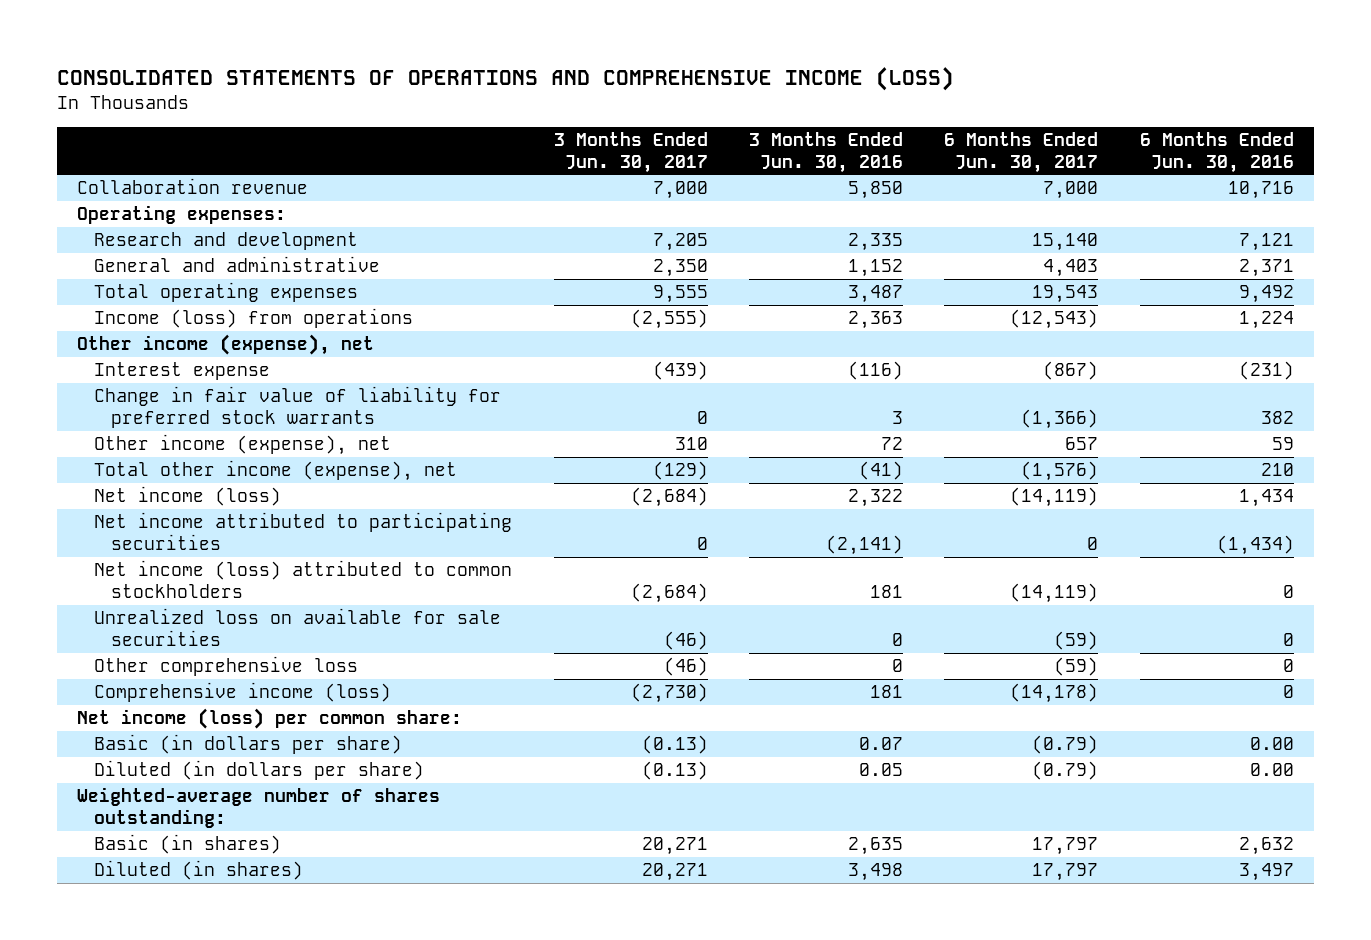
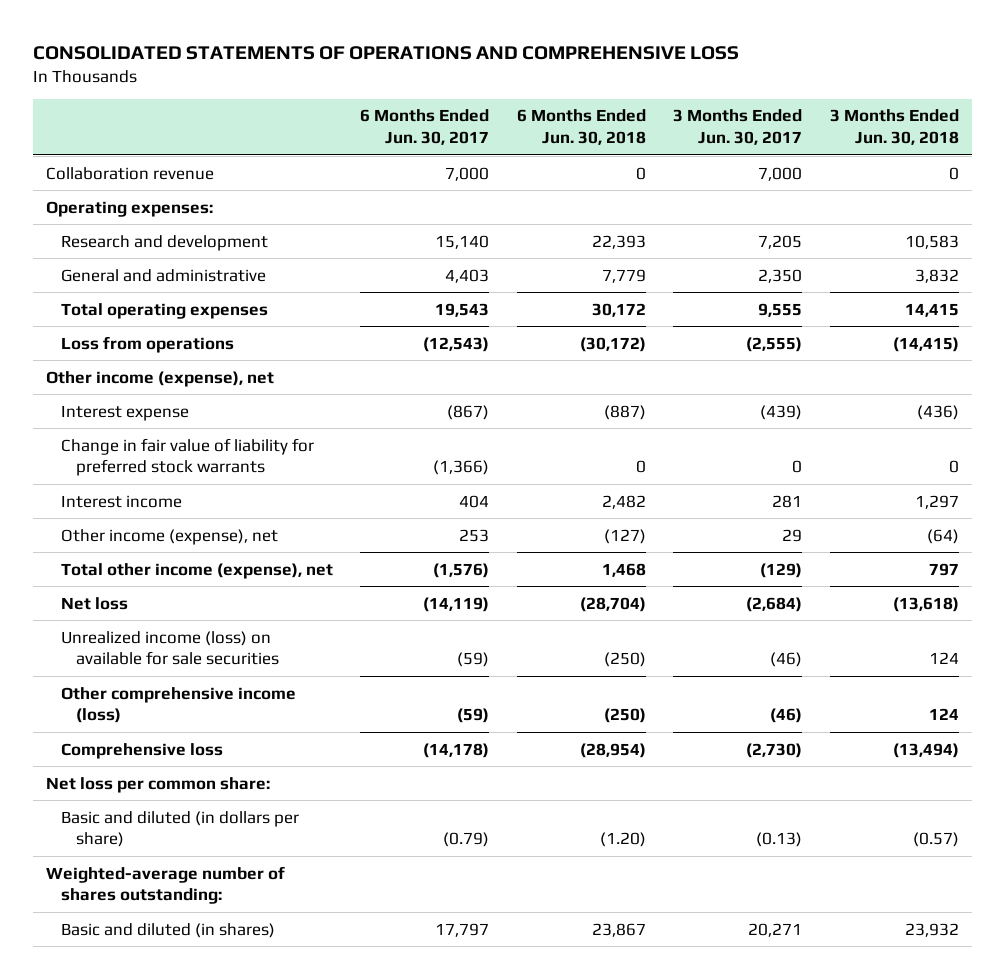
- CONSOLIDATED STATEMENTS OF OPERATIONS AND COMPREHENSIVE INCOME (LOSS)
+ CONSOLIDATED STATEMENTS OF OPERATIONS AND COMPREHENSIVE LOSS
- | 3 Months Ended Jun. 30, 2017 | 3 Months Ended Jun. 30, 2016 | 6 Months Ended Jun. 30, 2017 | 6 Months Ended Jun. 30, 2016
+ | 6 Months Ended Jun. 30, 2017 | 6 Months Ended Jun. 30, 2018 | 3 Months Ended Jun. 30, 2017 | 3 Months Ended Jun. 30, 2018
- Income (loss) from operations | (2,555) | 2,363 | (12,543) | 1,224
+ Loss from operations | (12,543) | (30,172) | (2,555) | (14,415)
- Other income (expense), net | 310 | 72 | 657 | 59
+ Interest income | 404 | 2,482 | 281 | 1,297
+ Other income (expense), net | 253 | (127) | 29 | (64)
- Net income (loss) | (2,684) | 2,322 | (14,119) | 1,434
- Net income attributed to participating securities | 0 | (2,141) | 0 | (1,434)
- Net income (loss) attributed to common stockholders | (2,684) | 181 | (14,119) | 0
- Unrealized loss on available for sale securities | (46) | 0 | (59) | 0
- Other comprehensive loss | (46) | 0 | (59) | 0
- Comprehensive income (loss) | (2,730) | 181 | (14,178) | 0
- Net income (loss) per common share:
- Basic (in dollars per share) | (0.13) | 0.07 | (0.79) | 0.00
- Diluted (in dollars per share) | (0.13) | 0.05 | (0.79) | 0.00
+ Net loss | (14,119) | (28,704) | (2,684) | (13,618)
+ Unrealized income (loss) on available for sale securities | (59) | (250) | (46) | 124
+ Other comprehensive income (loss) | (59) | (250) | (46) | 124
+ Comprehensive loss | (14,178) | (28,954) | (2,730) | (13,494)
+ Net loss per common share:
+ Basic and diluted (in dollars per share) | (0.79) | (1.20) | (0.13) | (0.57)
- Basic (in shares) | 20,271 | 2,635 | 17,797 | 2,632
- Diluted (in shares) | 20,271 | 3,498 | 17,797 | 3,497
+ Basic and diluted (in shares) | 17,797 | 23,867 | 20,271 | 23,932

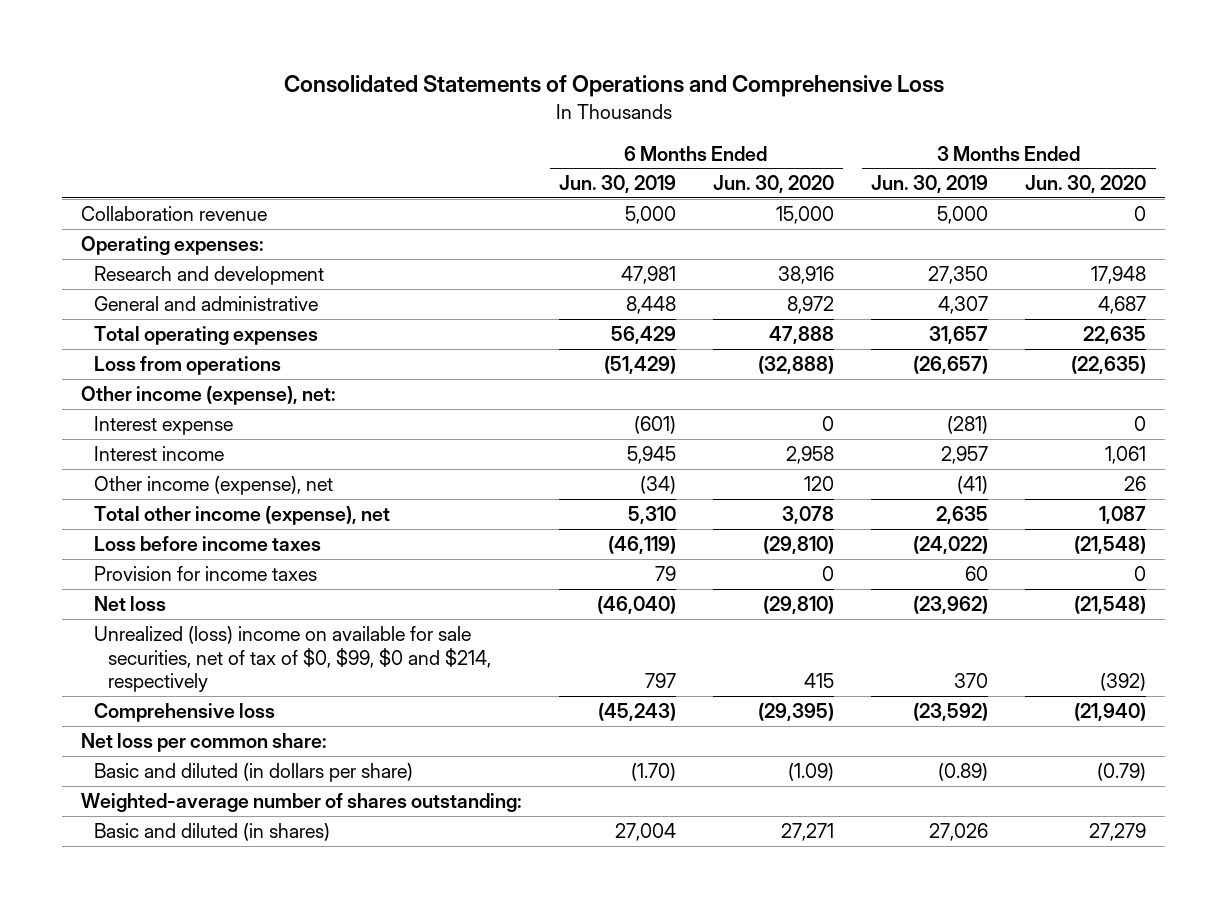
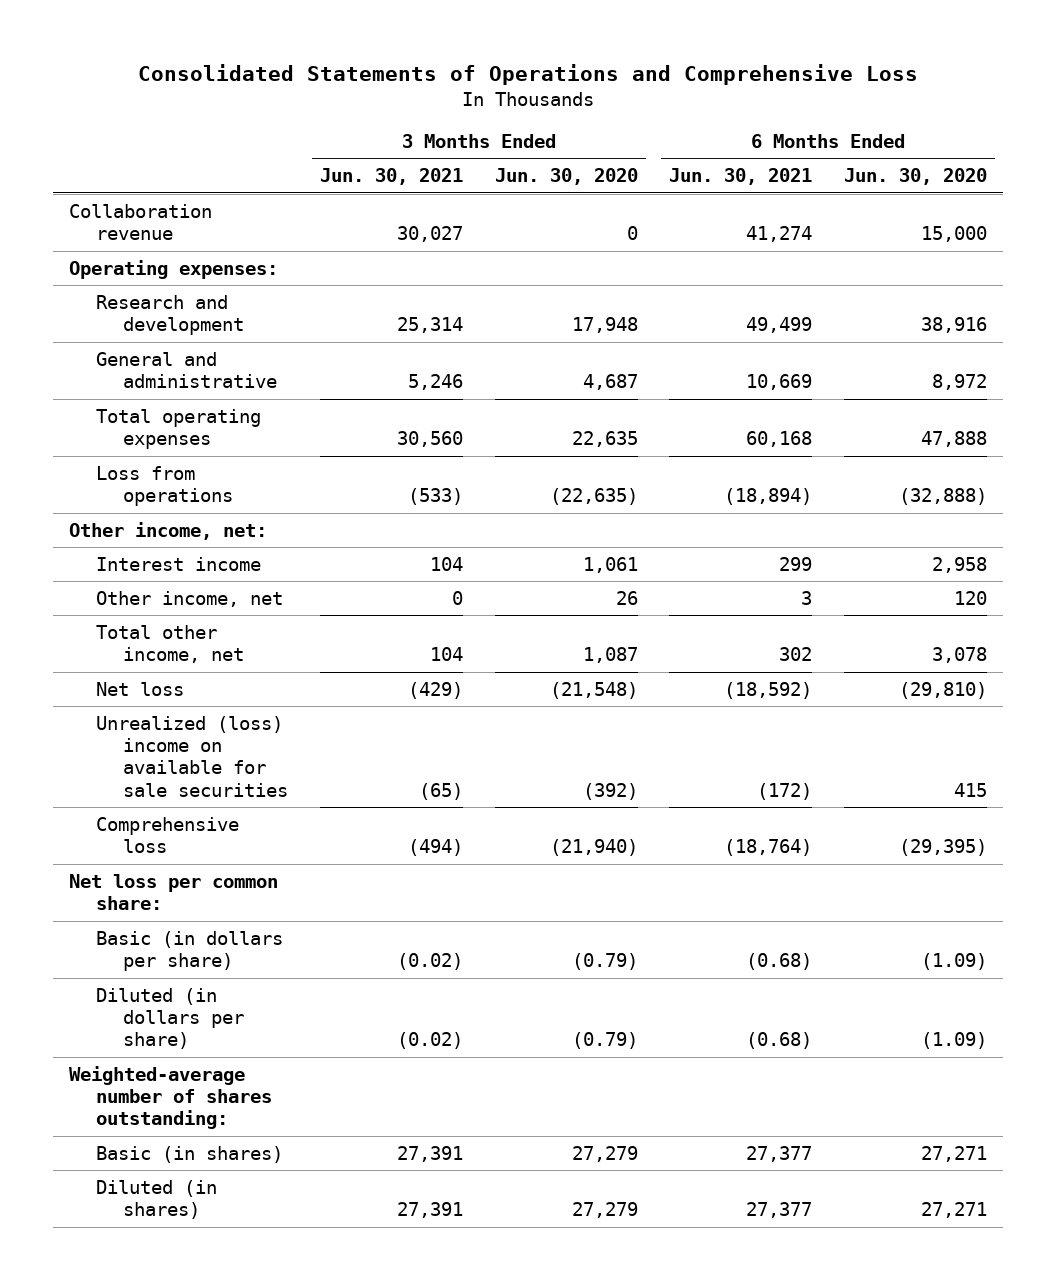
- | 6 Months Ended Jun. 30, 2019 | 6 Months Ended Jun. 30, 2020 | 3 Months Ended Jun. 30, 2019 | 3 Months Ended Jun. 30, 2020
+ | 3 Months Ended Jun. 30, 2021 | 3 Months Ended Jun. 30, 2020 | 6 Months Ended Jun. 30, 2021 | 6 Months Ended Jun. 30, 2020
- Other income (expense), net:
- Interest expense | (601) | 0 | (281) | 0
+ Other income, net:
- Other income (expense), net | (34) | 120 | (41) | 26
- Total other income (expense), net | 5,310 | 3,078 | 2,635 | 1,087
- Loss before income taxes | (46,119) | (29,810) | (24,022) | (21,548)
- Provision for income taxes | 79 | 0 | 60 | 0
+ Other income, net | 0 | 26 | 3 | 120
+ Total other income, net | 104 | 1,087 | 302 | 3,078
- Unrealized (loss) income on available for sale securities, net of tax of $0, $99, $0 and $214, respectively | 797 | 415 | 370 | (392)
+ Unrealized (loss) income on available for sale securities | (65) | (392) | (172) | 415
- Basic and diluted (in dollars per share) | (1.70) | (1.09) | (0.89) | (0.79)
+ Basic (in dollars per share) | (0.02) | (0.79) | (0.68) | (1.09)
+ Diluted (in dollars per share) | (0.02) | (0.79) | (0.68) | (1.09)
- Basic and diluted (in shares) | 27,004 | 27,271 | 27,026 | 27,279
+ Basic (in shares) | 27,391 | 27,279 | 27,377 | 27,271
+ Diluted (in shares) | 27,391 | 27,279 | 27,377 | 27,271

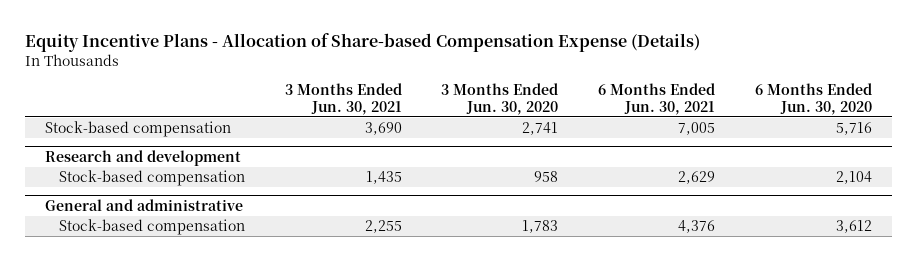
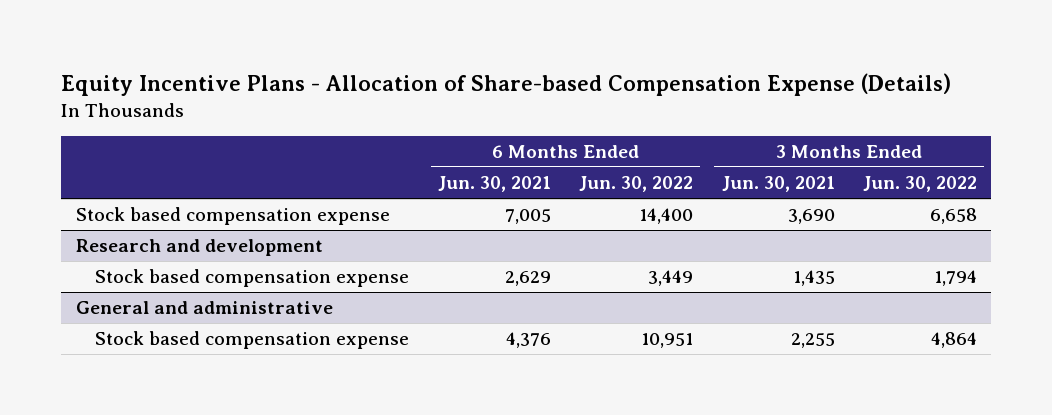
- | 3 Months Ended Jun. 30, 2021 | 3 Months Ended Jun. 30, 2020 | 6 Months Ended Jun. 30, 2021 | 6 Months Ended Jun. 30, 2020
+ | 6 Months Ended Jun. 30, 2021 | 6 Months Ended Jun. 30, 2022 | 3 Months Ended Jun. 30, 2021 | 3 Months Ended Jun. 30, 2022
- Stock-based compensation | 3,690 | 2,741 | 7,005 | 5,716
+ Stock based compensation expense | 7,005 | 14,400 | 3,690 | 6,658
@ Research and development
- Stock-based compensation | 1,435 | 958 | 2,629 | 2,104
+ Stock based compensation expense | 2,629 | 3,449 | 1,435 | 1,794
@ General and administrative
- Stock-based compensation | 2,255 | 1,783 | 4,376 | 3,612
+ Stock based compensation expense | 4,376 | 10,951 | 2,255 | 4,864

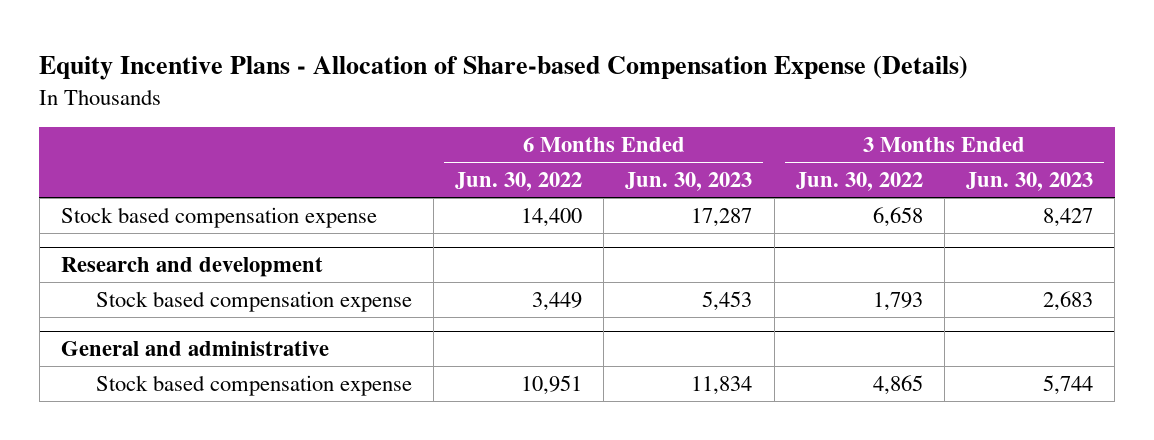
- | 6 Months Ended Jun. 30, 2021 | 6 Months Ended Jun. 30, 2022 | 3 Months Ended Jun. 30, 2021 | 3 Months Ended Jun. 30, 2022
+ | 6 Months Ended Jun. 30, 2022 | 6 Months Ended Jun. 30, 2023 | 3 Months Ended Jun. 30, 2022 | 3 Months Ended Jun. 30, 2023
@ Research and development
- Stock based compensation expense | 2,629 | 3,449 | 1,435 | 1,794
+ Stock based compensation expense | 3,449 | 5,453 | 1,793 | 2,683
@ General and administrative
- Stock based compensation expense | 4,376 | 10,951 | 2,255 | 4,864
+ Stock based compensation expense | 10,951 | 11,834 | 4,865 | 5,744

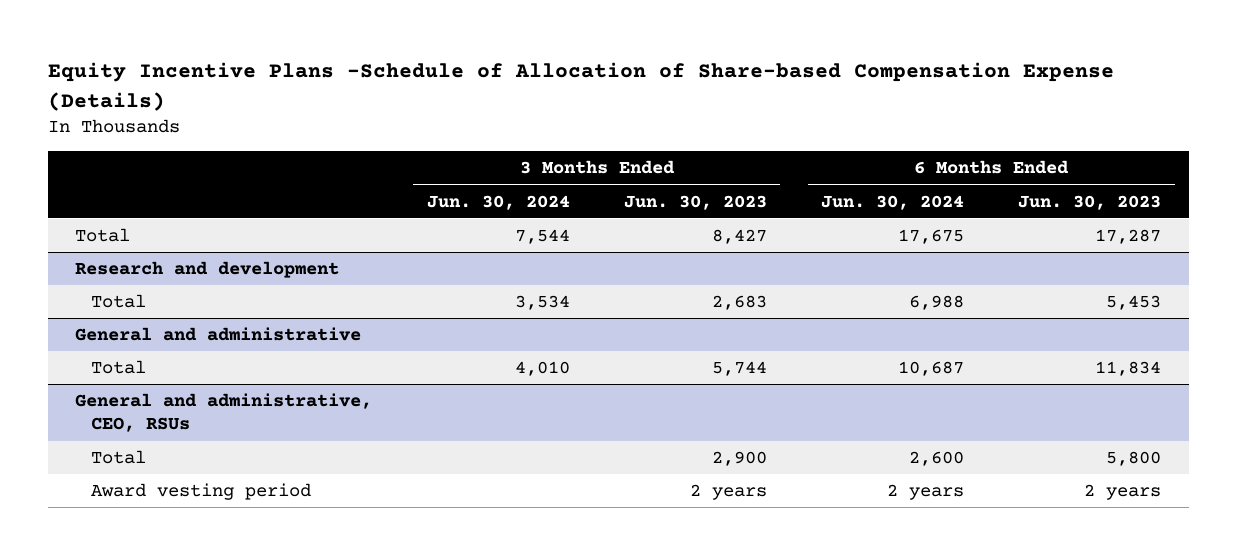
- Equity Incentive Plans - Allocation of Share-based Compensation Expense (Details)
+ Equity Incentive Plans -Schedule of Allocation of Share-based Compensation Expense (Details)
- | 6 Months Ended Jun. 30, 2022 | 6 Months Ended Jun. 30, 2023 | 3 Months Ended Jun. 30, 2022 | 3 Months Ended Jun. 30, 2023
+ | 3 Months Ended Jun. 30, 2024 | 3 Months Ended Jun. 30, 2023 | 6 Months Ended Jun. 30, 2024 | 6 Months Ended Jun. 30, 2023
- Stock based compensation expense | 14,400 | 17,287 | 6,658 | 8,427
+ Total | 7,544 | 8,427 | 17,675 | 17,287
@ Research and development
- Stock based compensation expense | 3,449 | 5,453 | 1,793 | 2,683
+ Total | 3,534 | 2,683 | 6,988 | 5,453
@ General and administrative
- Stock based compensation expense | 10,951 | 11,834 | 4,865 | 5,744
+ Total | 4,010 | 5,744 | 10,687 | 11,834
+ General and administrative, CEO, RSUs
+ Total | | 2,900 | 2,600 | 5,800
+ Award vesting period | | 2 years | 2 years | 2 years

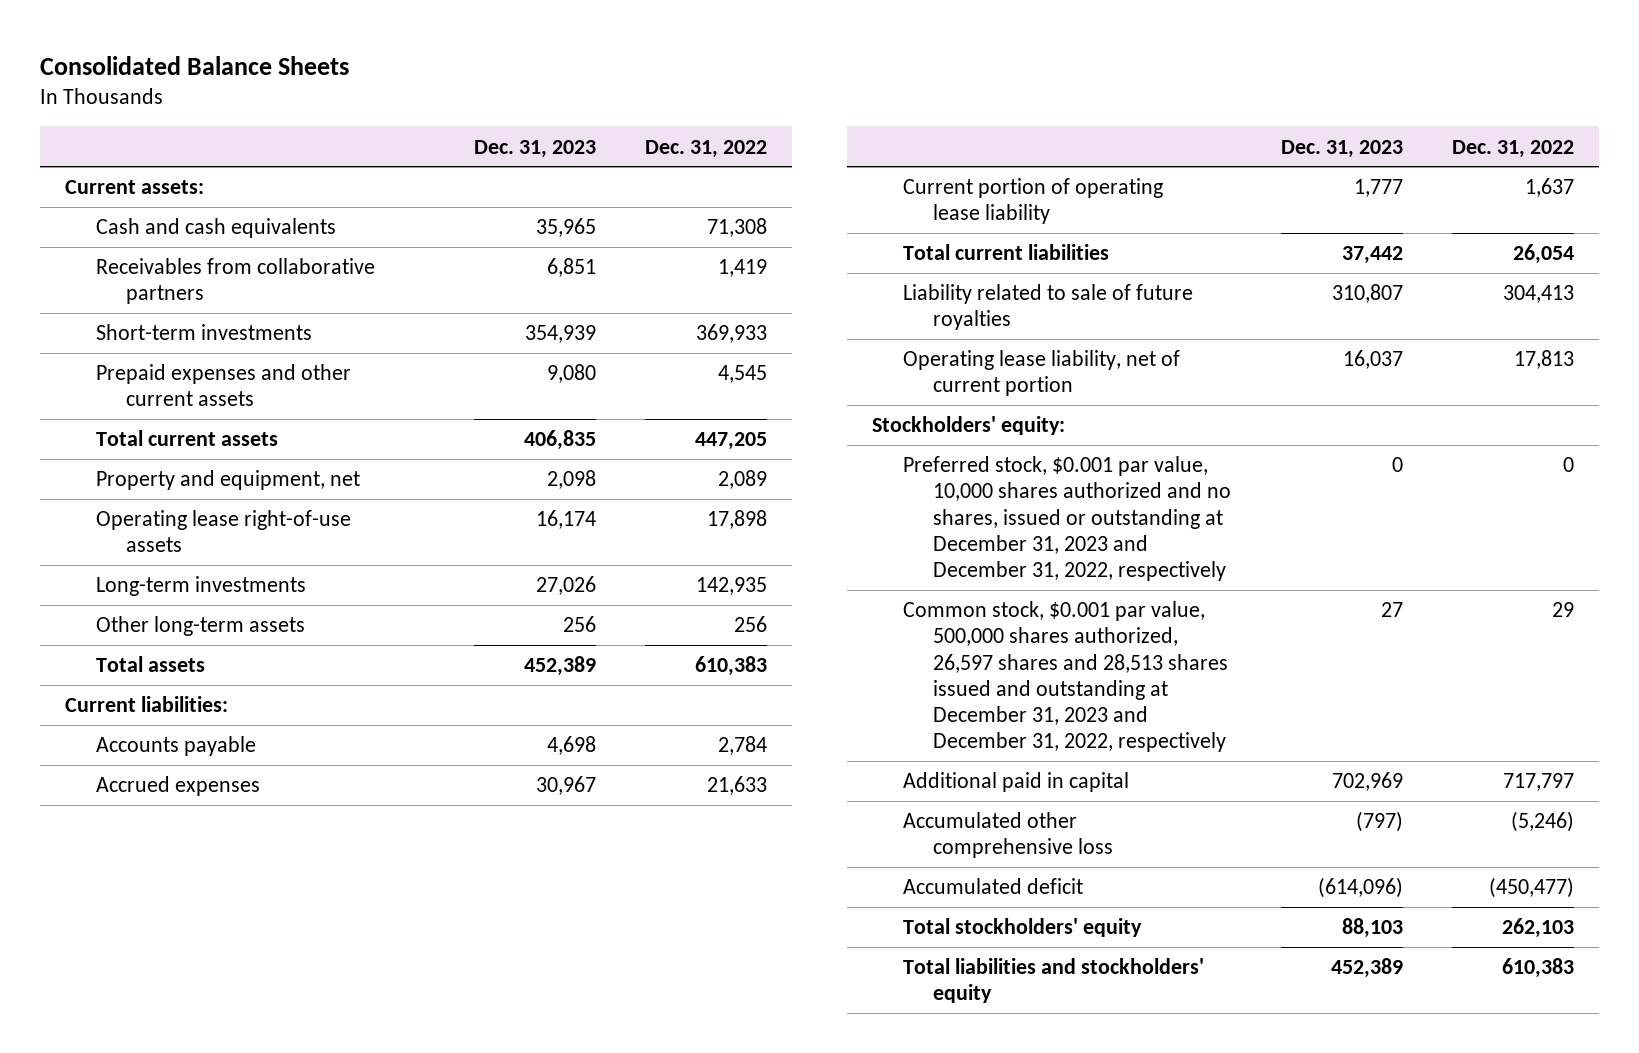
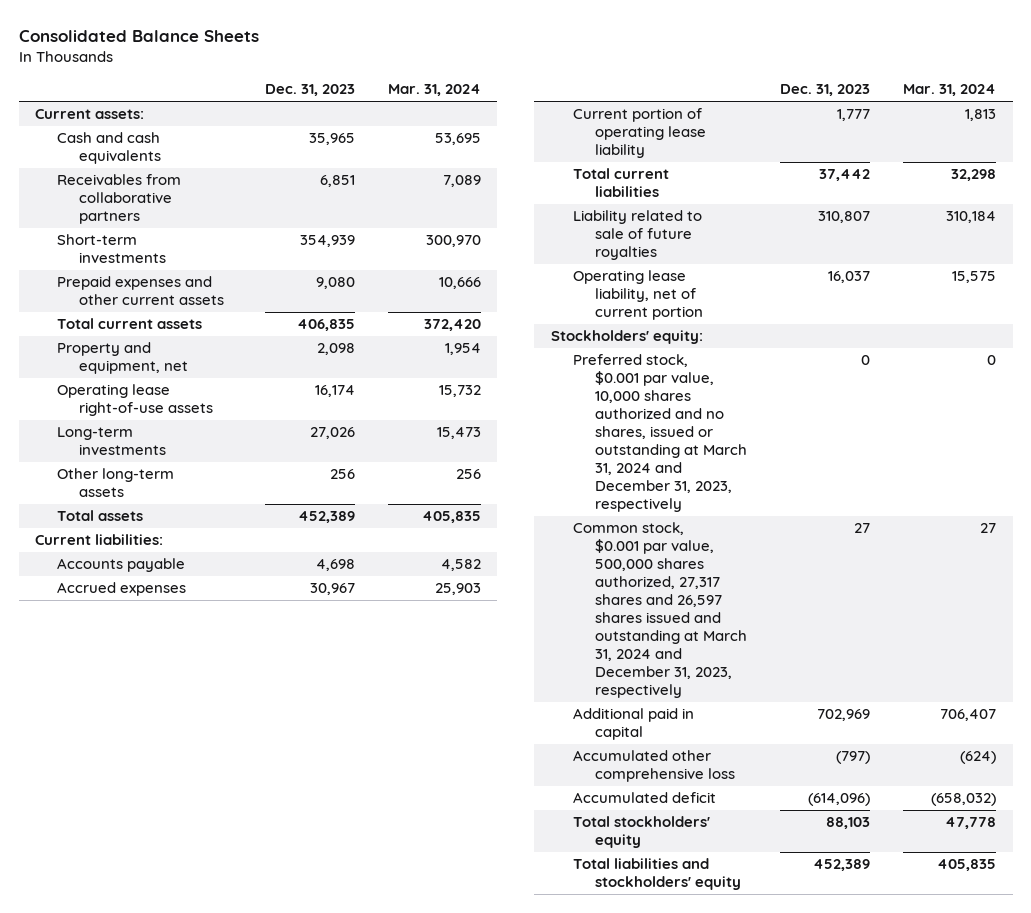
- | Dec. 31, 2023 | Dec. 31, 2022
+ | Dec. 31, 2023 | Mar. 31, 2024
- Preferred stock, $0.001 par value, 10,000 shares authorized and no shares, issued or outstanding at December 31, 2023 and December 31, 2022, respectively | 0 | 0
- Common stock, $0.001 par value, 500,000 shares authorized, 26,597 shares and 28,513 shares issued and outstanding at December 31, 2023 and December 31, 2022, respectively | 27 | 29
+ Preferred stock, $0.001 par value, 10,000 shares authorized and no shares, issued or outstanding at March 31, 2024 and December 31, 2023, respectively | 0 | 0
+ Common stock, $0.001 par value, 500,000 shares authorized, 27,317 shares and 26,597 shares issued and outstanding at March 31, 2024 and December 31, 2023, respectively | 27 | 27

